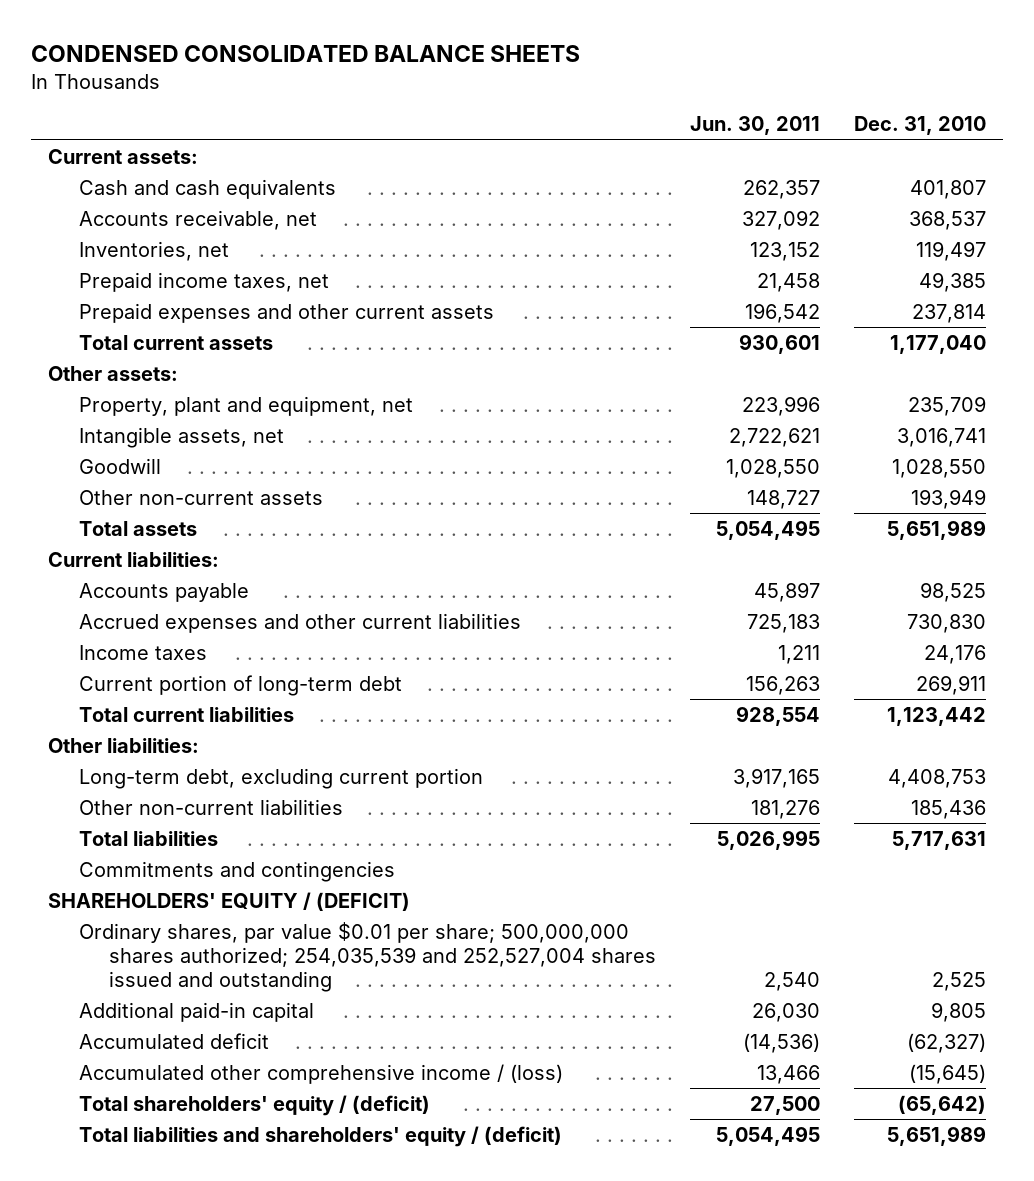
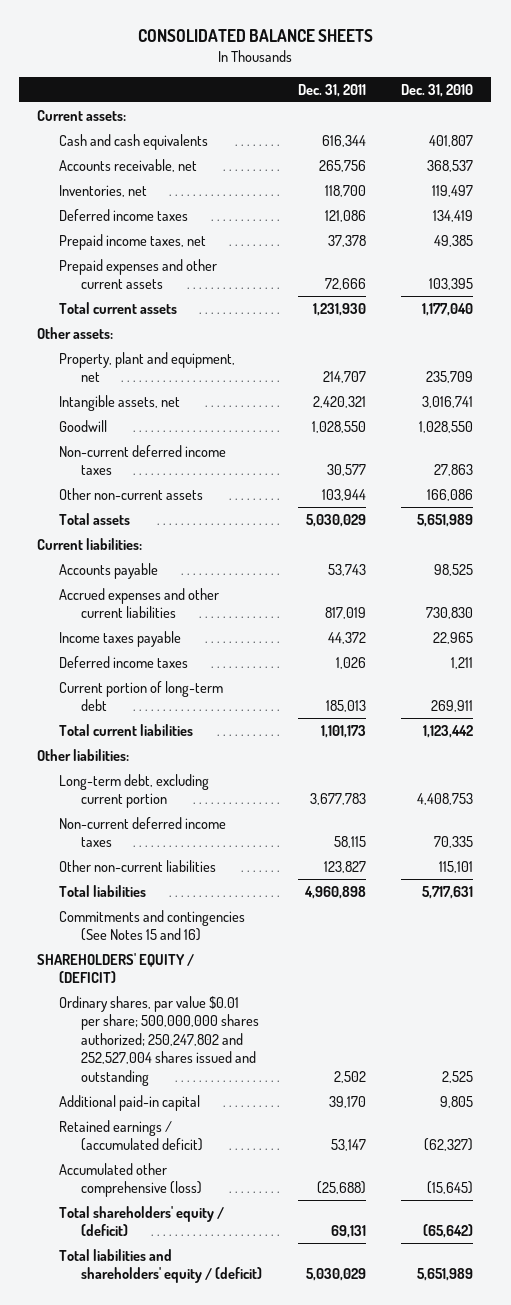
- CONDENSED CONSOLIDATED BALANCE SHEETS
+ CONSOLIDATED BALANCE SHEETS
- | Jun. 30, 2011 | Dec. 31, 2010
+ | Dec. 31, 2011 | Dec. 31, 2010
+ Deferred income taxes | 121,086 | 134,419
- Prepaid expenses and other current assets | 196,542 | 237,814
+ Prepaid expenses and other current assets | 72,666 | 103,395
- Other non-current assets | 148,727 | 193,949
+ Non-current deferred income taxes | 30,577 | 27,863
+ Other non-current assets | 103,944 | 166,086
- Income taxes | 1,211 | 24,176
+ Income taxes payable | 44,372 | 22,965
+ Deferred income taxes | 1,026 | 1,211
- Other non-current liabilities | 181,276 | 185,436
+ Non-current deferred income taxes | 58,115 | 70,335
+ Other non-current liabilities | 123,827 | 115,101
- Commitments and contingencies
+ Commitments and contingencies (See Notes 15 and 16)
- Ordinary shares, par value $0.01 per share; 500,000,000 shares authorized; 254,035,539 and 252,527,004 shares issued and outstanding | 2,540 | 2,525
+ Ordinary shares, par value $0.01 per share; 500,000,000 shares authorized; 250,247,802 and 252,527,004 shares issued and outstanding | 2,502 | 2,525
- Accumulated deficit | (14,536) | (62,327)
- Accumulated other comprehensive income / (loss) | 13,466 | (15,645)
+ Retained earnings / (accumulated deficit) | 53,147 | (62,327)
+ Accumulated other comprehensive (loss) | (25,688) | (15,645)

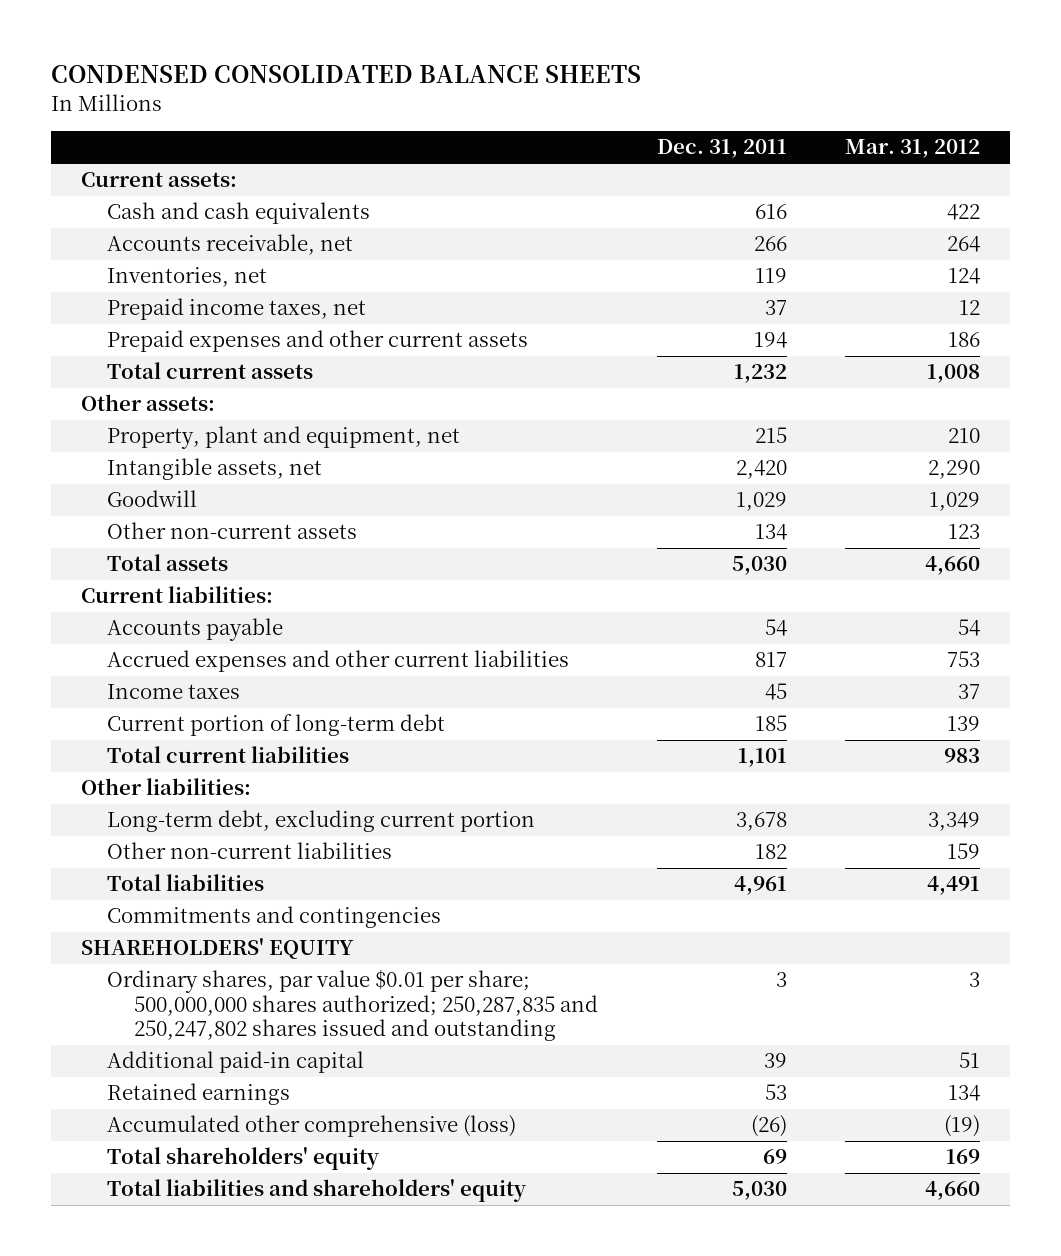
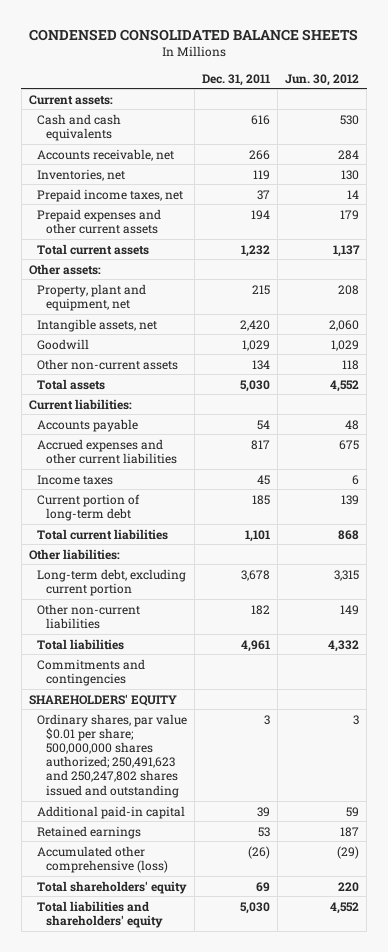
- | Dec. 31, 2011 | Mar. 31, 2012
+ | Dec. 31, 2011 | Jun. 30, 2012
- Ordinary shares, par value $0.01 per share; 500,000,000 shares authorized; 250,287,835 and 250,247,802 shares issued and outstanding | 3 | 3
+ Ordinary shares, par value $0.01 per share; 500,000,000 shares authorized; 250,491,623 and 250,247,802 shares issued and outstanding | 3 | 3

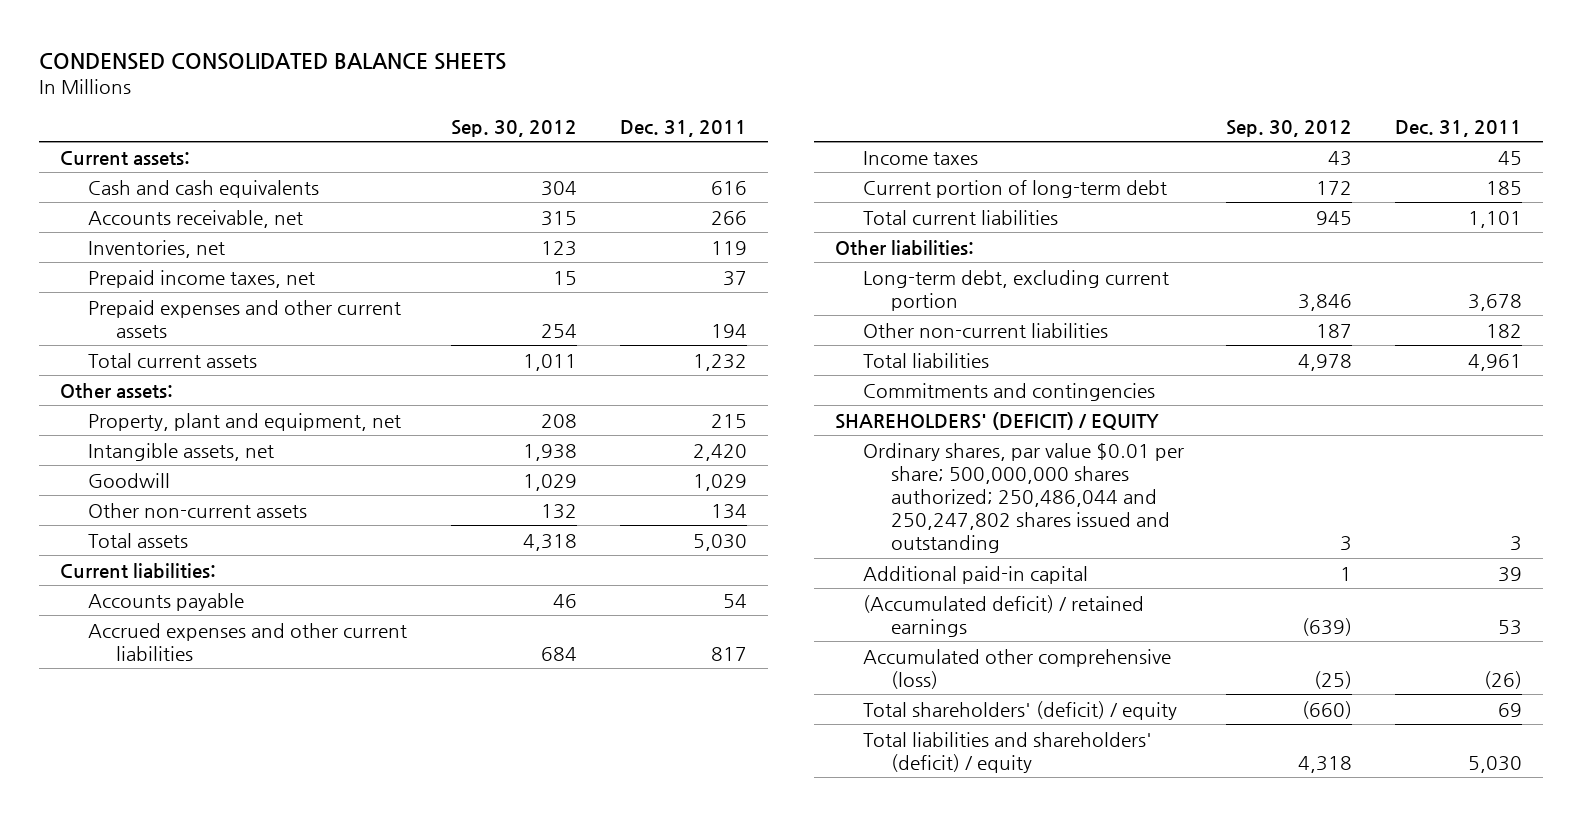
- | Dec. 31, 2011 | Jun. 30, 2012
+ | Sep. 30, 2012 | Dec. 31, 2011
- SHAREHOLDERS' EQUITY
- Ordinary shares, par value $0.01 per share; 500,000,000 shares authorized; 250,491,623 and 250,247,802 shares issued and outstanding | 3 | 3
+ SHAREHOLDERS' (DEFICIT) / EQUITY
+ Ordinary shares, par value $0.01 per share; 500,000,000 shares authorized; 250,486,044 and 250,247,802 shares issued and outstanding | 3 | 3
- Retained earnings | 53 | 187
+ (Accumulated deficit) / retained earnings | (639) | 53
- Total shareholders' equity | 69 | 220
- Total liabilities and shareholders' equity | 5,030 | 4,552
+ Total shareholders' (deficit) / equity | (660) | 69
+ Total liabilities and shareholders' (deficit) / equity | 4,318 | 5,030

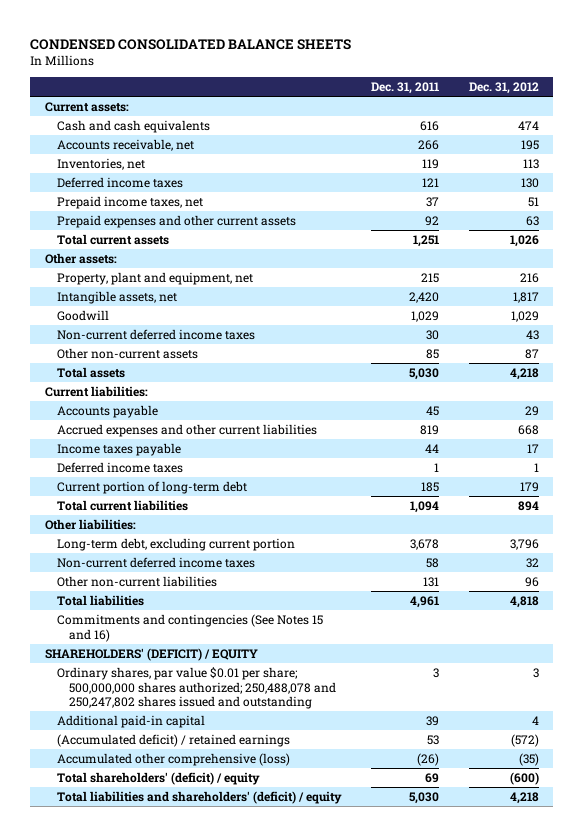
- | Sep. 30, 2012 | Dec. 31, 2011
+ | Dec. 31, 2011 | Dec. 31, 2012
+ Deferred income taxes | 121 | 130
- Prepaid expenses and other current assets | 254 | 194
- Total current assets | 1,011 | 1,232
+ Prepaid expenses and other current assets | 92 | 63
+ Total current assets | 1,251 | 1,026
- Other non-current assets | 132 | 134
+ Non-current deferred income taxes | 30 | 43
+ Other non-current assets | 85 | 87
- Accounts payable | 46 | 54
- Accrued expenses and other current liabilities | 684 | 817
- Income taxes | 43 | 45
+ Accounts payable | 45 | 29
+ Accrued expenses and other current liabilities | 819 | 668
+ Income taxes payable | 44 | 17
+ Deferred income taxes | 1 | 1
- Total current liabilities | 945 | 1,101
+ Total current liabilities | 1,094 | 894
- Other non-current liabilities | 187 | 182
+ Non-current deferred income taxes | 58 | 32
+ Other non-current liabilities | 131 | 96
- Commitments and contingencies
+ Commitments and contingencies (See Notes 15 and 16)
- Ordinary shares, par value $0.01 per share; 500,000,000 shares authorized; 250,486,044 and 250,247,802 shares issued and outstanding | 3 | 3
+ Ordinary shares, par value $0.01 per share; 500,000,000 shares authorized; 250,488,078 and 250,247,802 shares issued and outstanding | 3 | 3

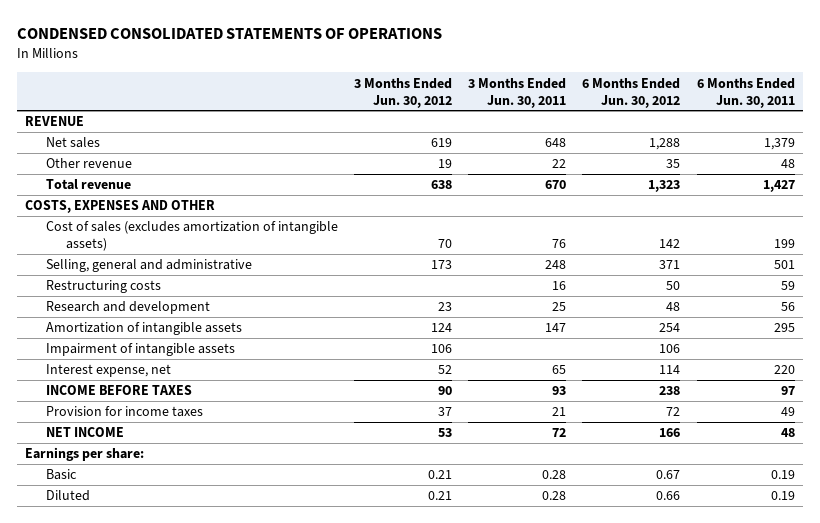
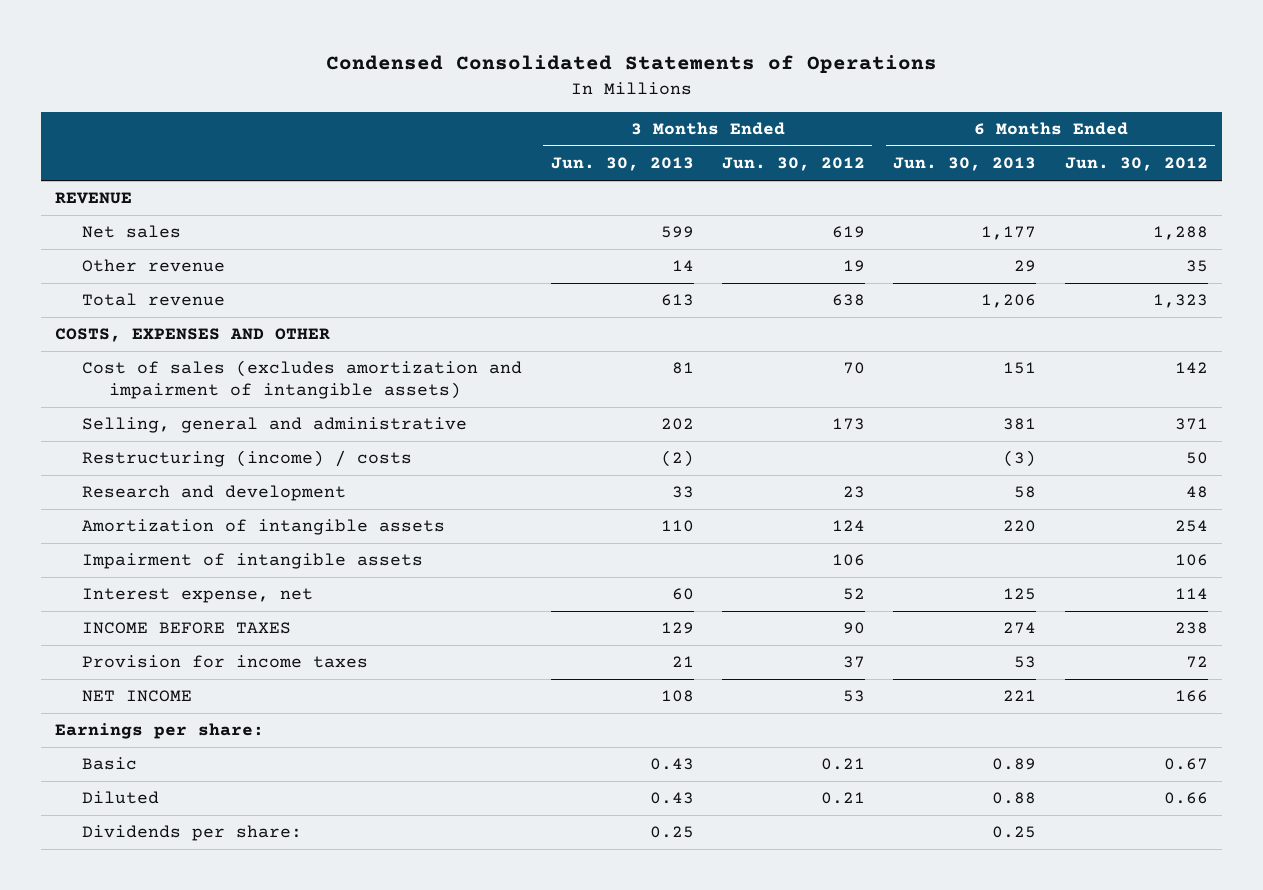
- CONDENSED CONSOLIDATED STATEMENTS OF OPERATIONS
+ Condensed Consolidated Statements of Operations
- | 3 Months Ended Jun. 30, 2012 | 3 Months Ended Jun. 30, 2011 | 6 Months Ended Jun. 30, 2012 | 6 Months Ended Jun. 30, 2011
+ | 3 Months Ended Jun. 30, 2013 | 3 Months Ended Jun. 30, 2012 | 6 Months Ended Jun. 30, 2013 | 6 Months Ended Jun. 30, 2012
- Cost of sales (excludes amortization of intangible assets) | 70 | 76 | 142 | 199
+ Cost of sales (excludes amortization and impairment of intangible assets) | 81 | 70 | 151 | 142
- Restructuring costs | | 16 | 50 | 59
+ Restructuring (income) / costs | (2) | | (3) | 50
+ Dividends per share: | 0.25 | | 0.25 |

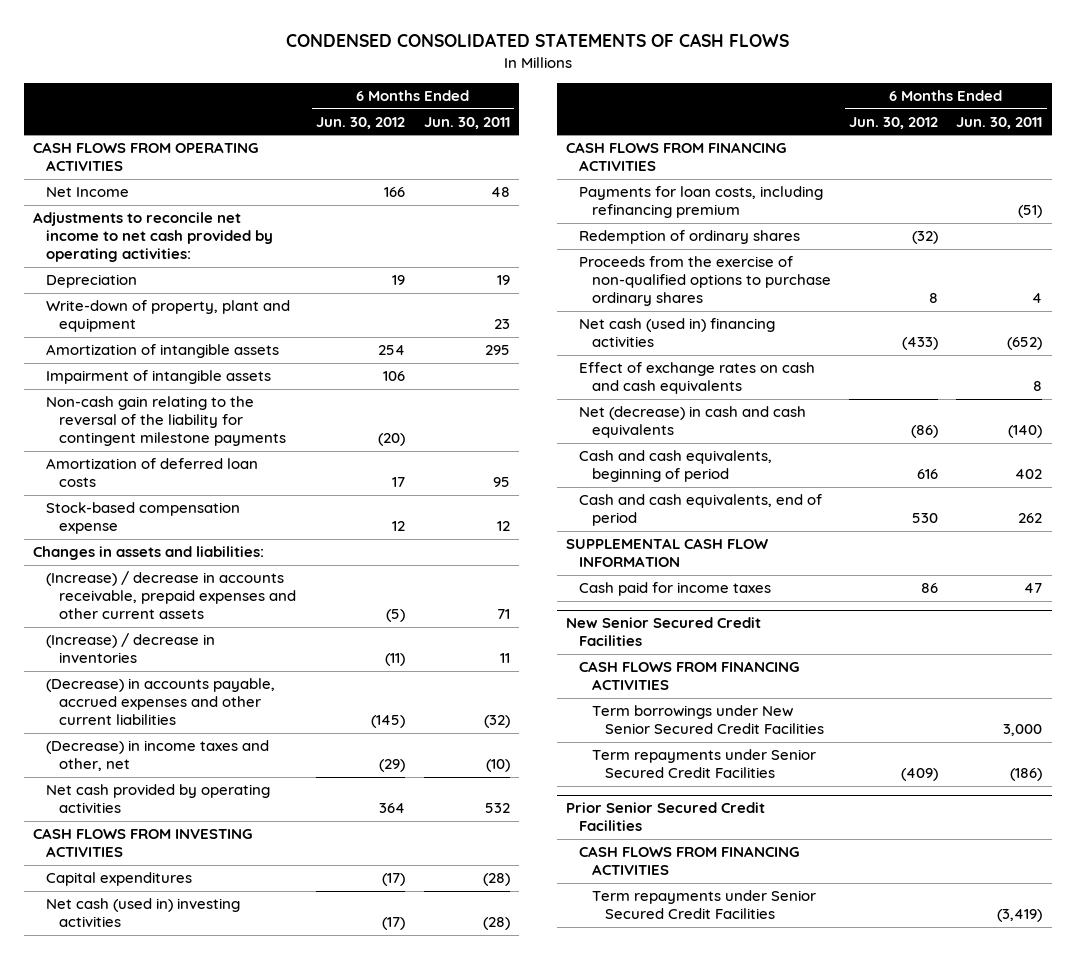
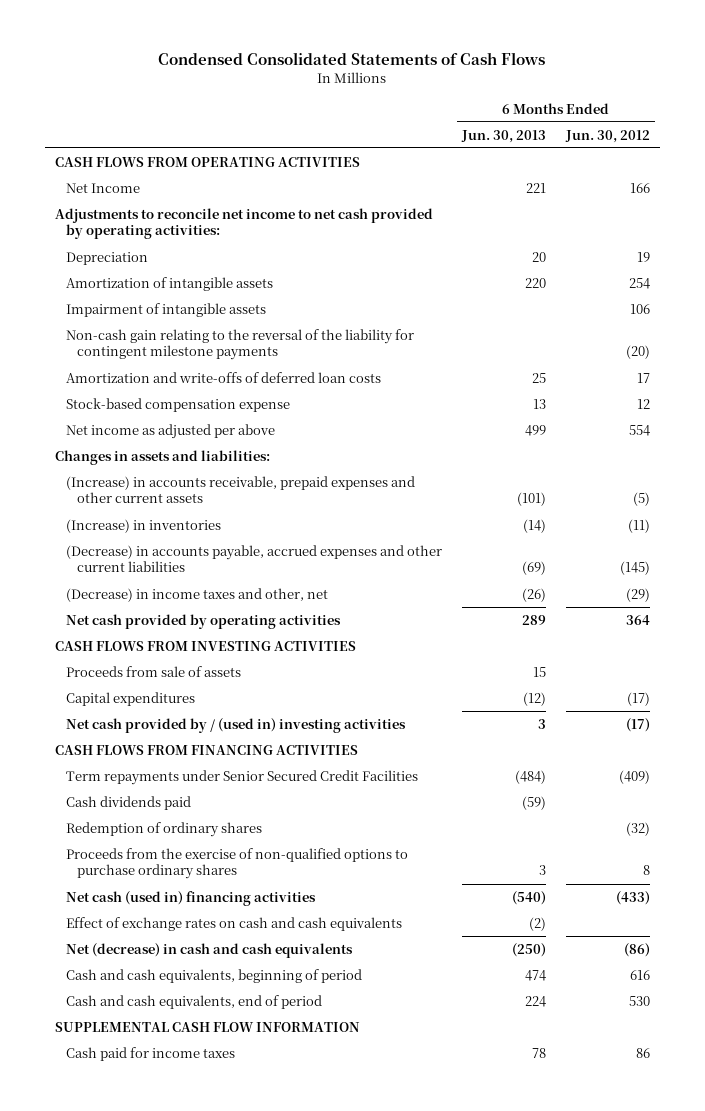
- CONDENSED CONSOLIDATED STATEMENTS OF CASH FLOWS
+ Condensed Consolidated Statements of Cash Flows
- | 6 Months Ended Jun. 30, 2012 | 6 Months Ended Jun. 30, 2011
+ | 6 Months Ended Jun. 30, 2013 | 6 Months Ended Jun. 30, 2012
- Write-down of property, plant and equipment | | 23
- Amortization of deferred loan costs | 17 | 95
+ Amortization and write-offs of deferred loan costs | 25 | 17
+ Net income as adjusted per above | 499 | 554
- (Increase) / decrease in accounts receivable, prepaid expenses and other current assets | (5) | 71
- (Increase) / decrease in inventories | (11) | 11
+ (Increase) in accounts receivable, prepaid expenses and other current assets | (101) | (5)
+ (Increase) in inventories | (14) | (11)
+ Proceeds from sale of assets | 15 |
- Net cash (used in) investing activities | (17) | (28)
+ Net cash provided by / (used in) investing activities | 3 | (17)
- Payments for loan costs, including refinancing premium | | (51)
+ Term repayments under Senior Secured Credit Facilities | (484) | (409)
+ Cash dividends paid | (59) |
- New Senior Secured Credit Facilities
- CASH FLOWS FROM FINANCING ACTIVITIES
- Term borrowings under New Senior Secured Credit Facilities | | 3,000
- Term repayments under Senior Secured Credit Facilities | (409) | (186)
- Prior Senior Secured Credit Facilities
- CASH FLOWS FROM FINANCING ACTIVITIES
- Term repayments under Senior Secured Credit Facilities | | (3,419)

